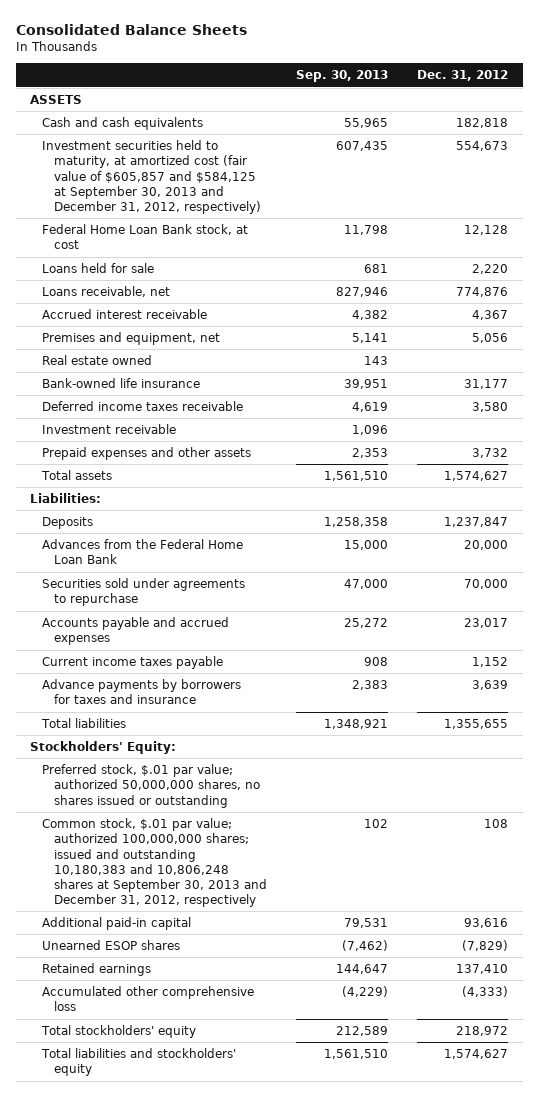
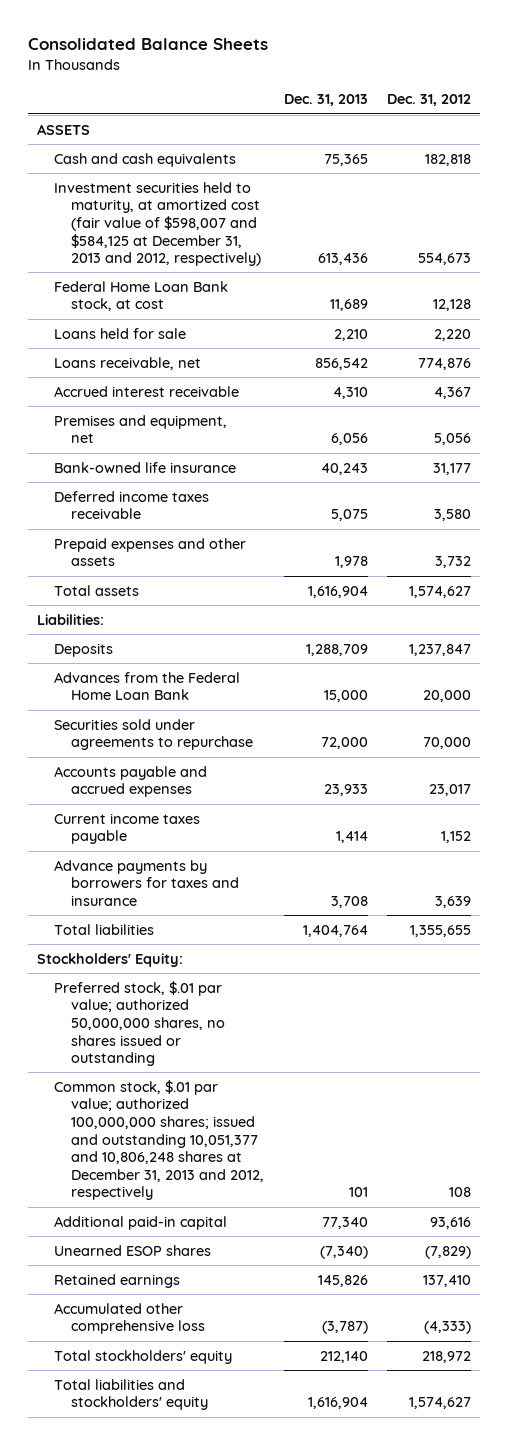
- | Sep. 30, 2013 | Dec. 31, 2012
+ | Dec. 31, 2013 | Dec. 31, 2012
- Investment securities held to maturity, at amortized cost (fair value of $605,857 and $584,125 at September 30, 2013 and December 31, 2012, respectively) | 607,435 | 554,673
+ Investment securities held to maturity, at amortized cost (fair value of $598,007 and $584,125 at December 31, 2013 and 2012, respectively) | 613,436 | 554,673
- Real estate owned | 143 |
- Investment receivable | 1,096 |
- Common stock, $.01 par value; authorized 100,000,000 shares; issued and outstanding 10,180,383 and 10,806,248 shares at September 30, 2013 and December 31, 2012, respectively | 102 | 108
+ Common stock, $.01 par value; authorized 100,000,000 shares; issued and outstanding 10,051,377 and 10,806,248 shares at December 31, 2013 and 2012, respectively | 101 | 108

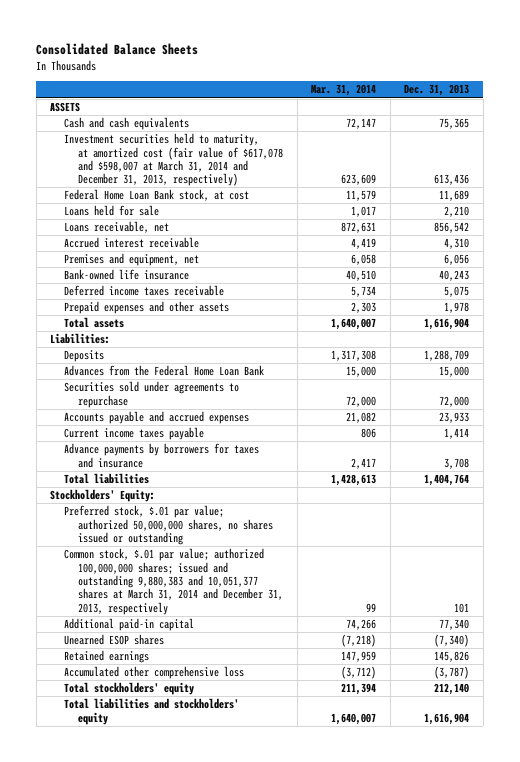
- | Dec. 31, 2013 | Dec. 31, 2012
+ | Mar. 31, 2014 | Dec. 31, 2013
- Investment securities held to maturity, at amortized cost (fair value of $598,007 and $584,125 at December 31, 2013 and 2012, respectively) | 613,436 | 554,673
+ Investment securities held to maturity, at amortized cost (fair value of $617,078 and $598,007 at March 31, 2014 and December 31, 2013, respectively) | 623,609 | 613,436
- Common stock, $.01 par value; authorized 100,000,000 shares; issued and outstanding 10,051,377 and 10,806,248 shares at December 31, 2013 and 2012, respectively | 101 | 108
+ Common stock, $.01 par value; authorized 100,000,000 shares; issued and outstanding 9,880,383 and 10,051,377 shares at March 31, 2014 and December 31, 2013, respectively | 99 | 101

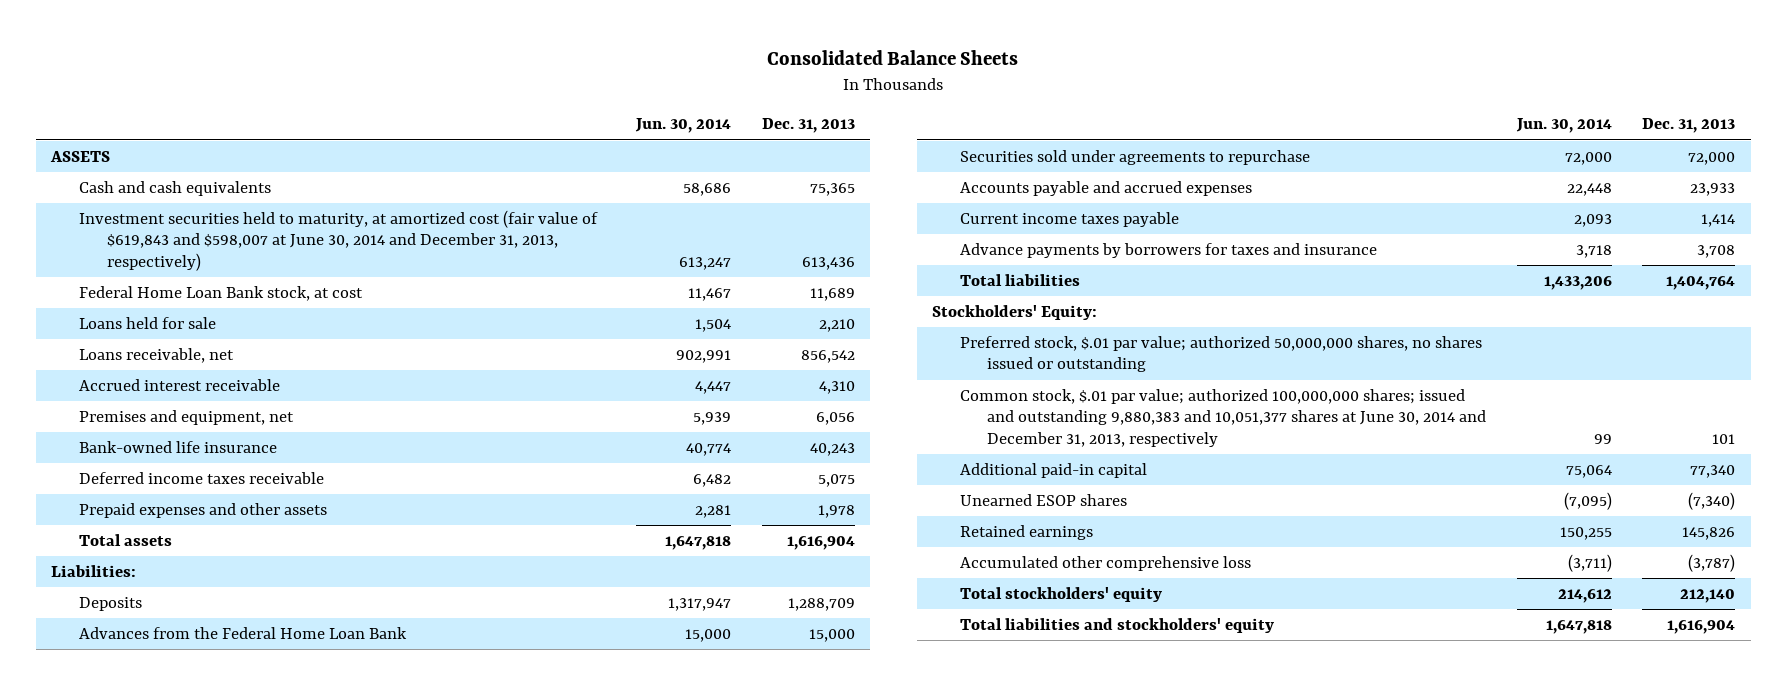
- | Mar. 31, 2014 | Dec. 31, 2013
+ | Jun. 30, 2014 | Dec. 31, 2013
- Investment securities held to maturity, at amortized cost (fair value of $617,078 and $598,007 at March 31, 2014 and December 31, 2013, respectively) | 623,609 | 613,436
+ Investment securities held to maturity, at amortized cost (fair value of $619,843 and $598,007 at June 30, 2014 and December 31, 2013, respectively) | 613,247 | 613,436
- Common stock, $.01 par value; authorized 100,000,000 shares; issued and outstanding 9,880,383 and 10,051,377 shares at March 31, 2014 and December 31, 2013, respectively | 99 | 101
+ Common stock, $.01 par value; authorized 100,000,000 shares; issued and outstanding 9,880,383 and 10,051,377 shares at June 30, 2014 and December 31, 2013, respectively | 99 | 101

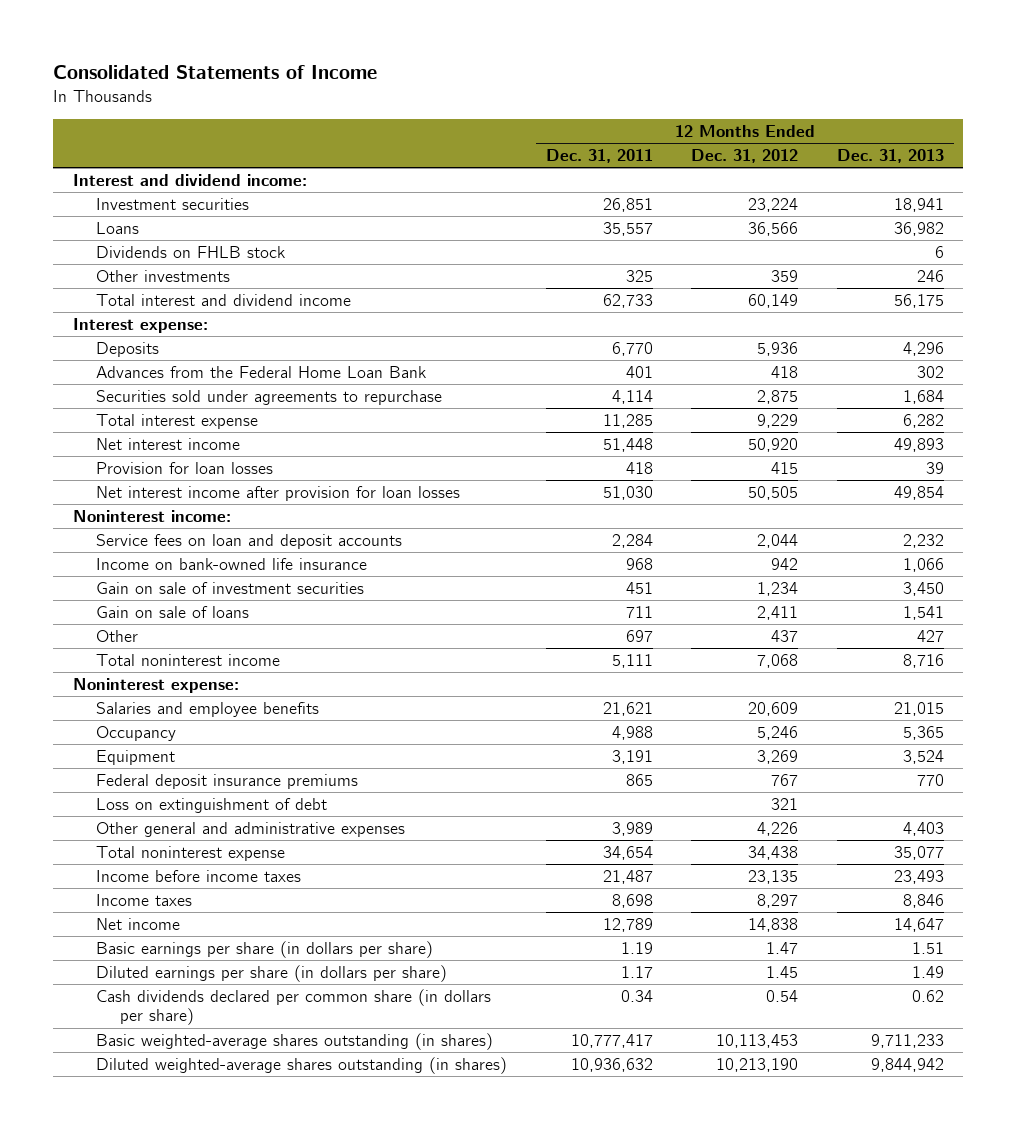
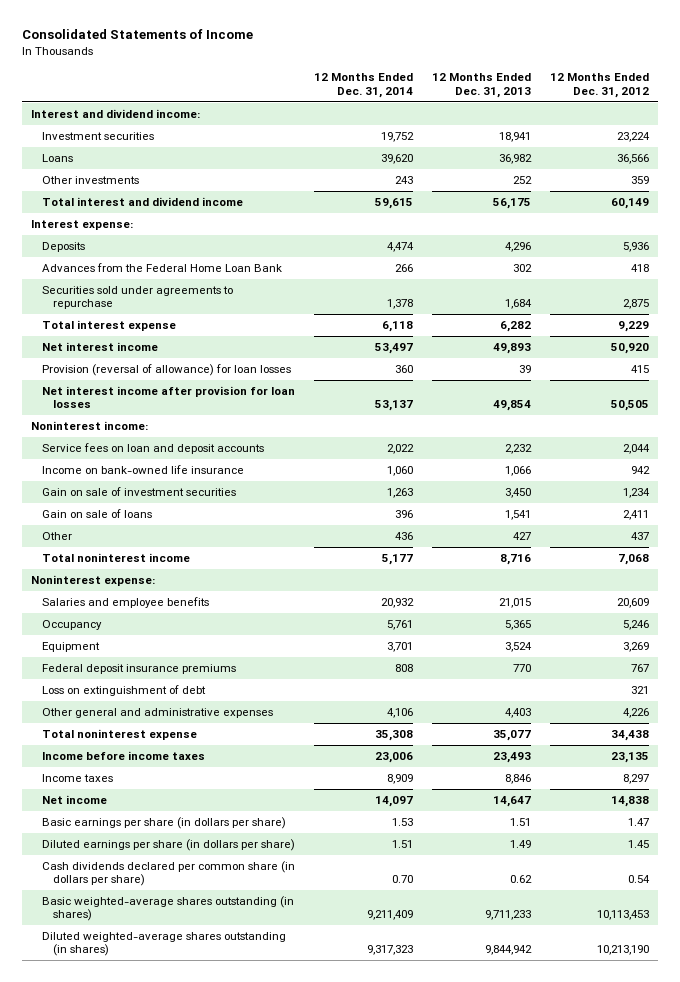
- | 12 Months Ended Dec. 31, 2011 | 12 Months Ended Dec. 31, 2012 | 12 Months Ended Dec. 31, 2013
+ | 12 Months Ended Dec. 31, 2014 | 12 Months Ended Dec. 31, 2013 | 12 Months Ended Dec. 31, 2012
- Dividends on FHLB stock | | | 6
- Other investments | 325 | 359 | 246
+ Other investments | 243 | 252 | 359
- Provision for loan losses | 418 | 415 | 39
+ Provision (reversal of allowance) for loan losses | 360 | 39 | 415

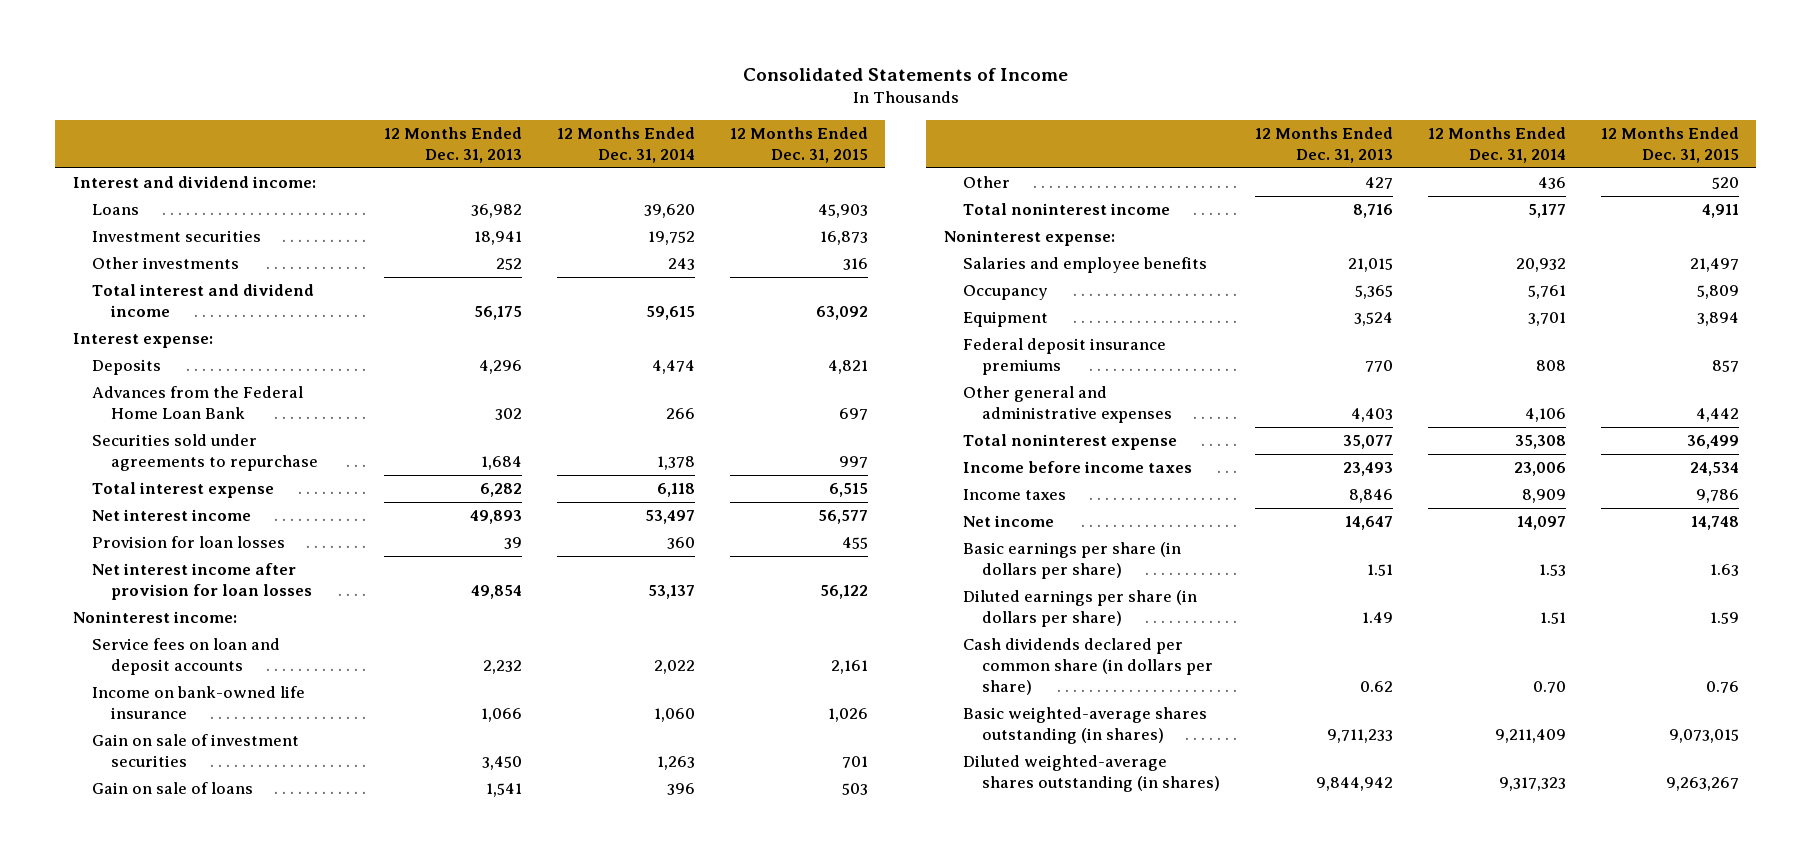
- | 12 Months Ended Dec. 31, 2014 | 12 Months Ended Dec. 31, 2013 | 12 Months Ended Dec. 31, 2012
+ | 12 Months Ended Dec. 31, 2013 | 12 Months Ended Dec. 31, 2014 | 12 Months Ended Dec. 31, 2015
moved down: Investment securities | 18,941 | 19,752 | 16,873
- Provision (reversal of allowance) for loan losses | 360 | 39 | 415
+ Provision for loan losses | 39 | 360 | 455
- Loss on extinguishment of debt | | | 321

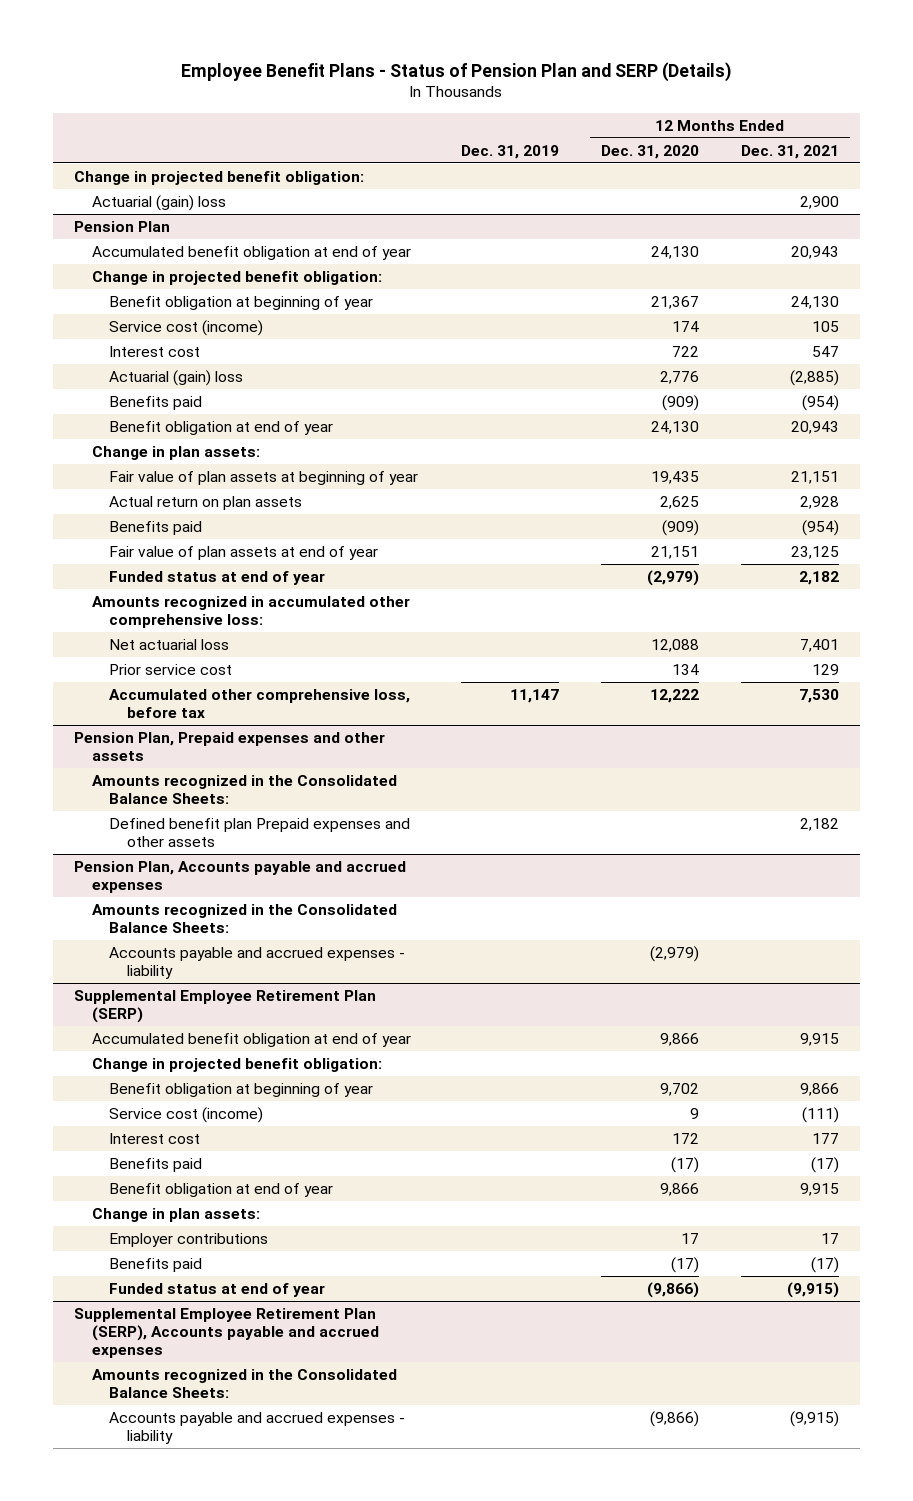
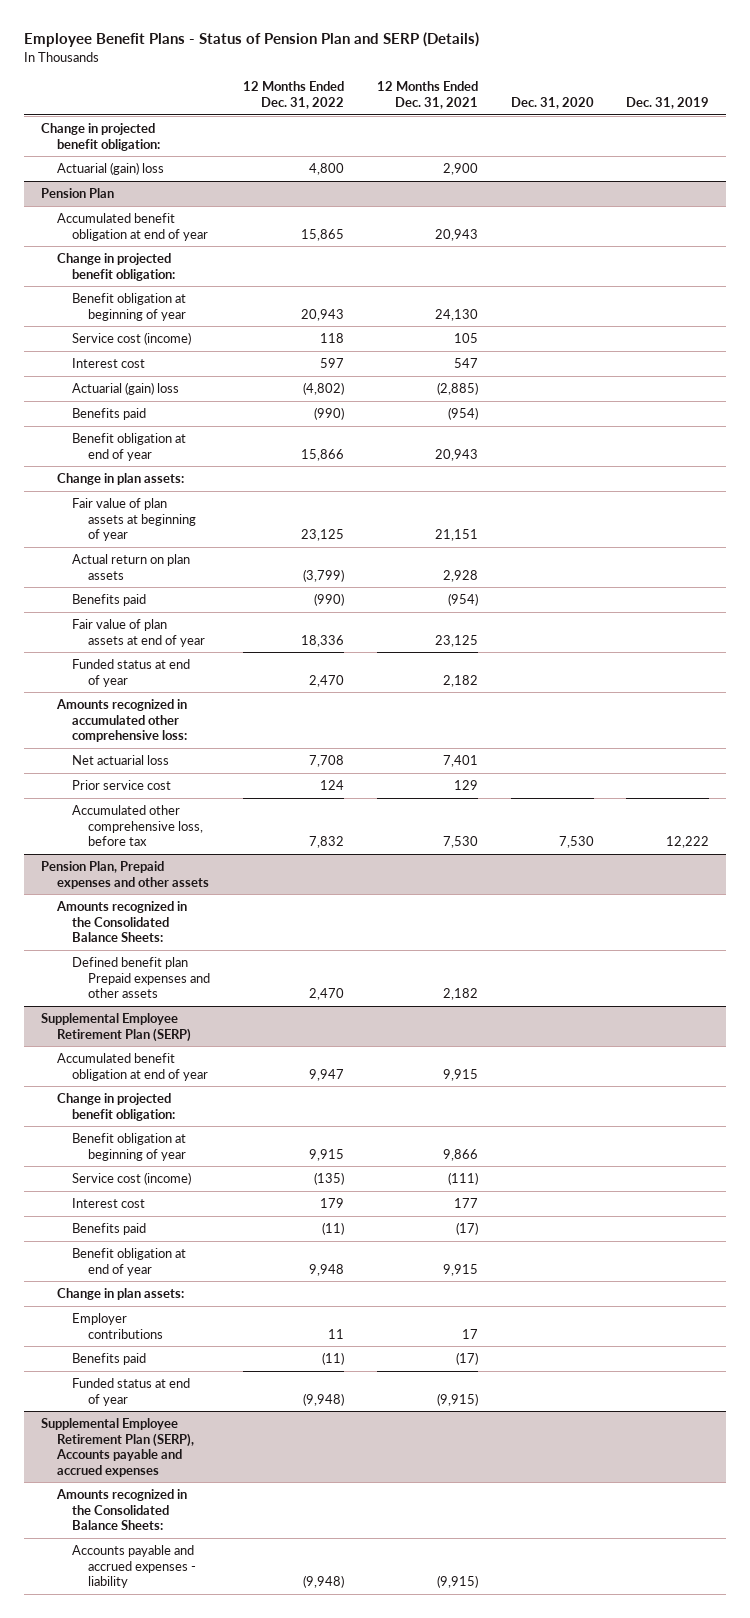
- | Dec. 31, 2019 | 12 Months Ended Dec. 31, 2020 | 12 Months Ended Dec. 31, 2021
+ | 12 Months Ended Dec. 31, 2022 | 12 Months Ended Dec. 31, 2021 | Dec. 31, 2020 | Dec. 31, 2019
@ Pension Plan
- Accumulated other comprehensive loss, before tax | 11,147 | 12,222 | 7,530
+ Accumulated other comprehensive loss, before tax | 7,832 | 7,530 | 7,530 | 12,222
- Pension Plan, Accounts payable and accrued expenses
- Amounts recognized in the Consolidated Balance Sheets:
- Accounts payable and accrued expenses - liability | | (2,979) |

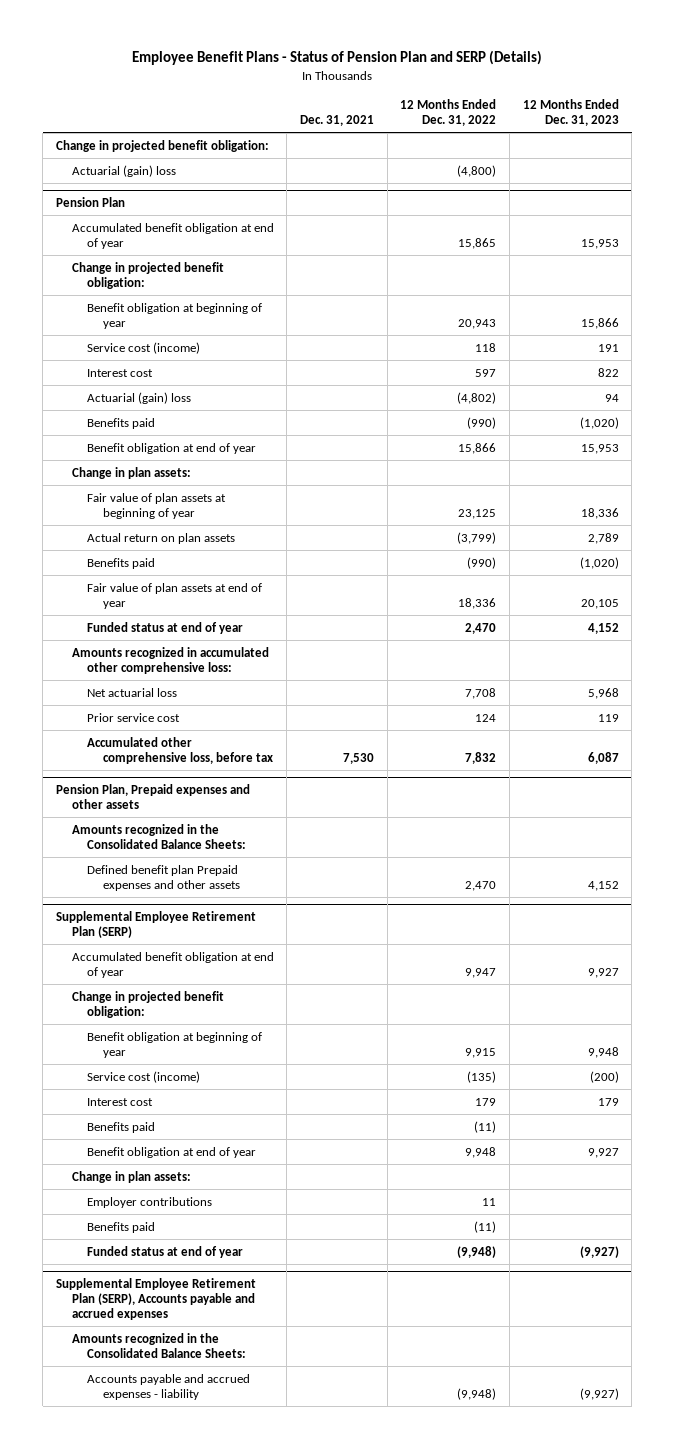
- | 12 Months Ended Dec. 31, 2022 | 12 Months Ended Dec. 31, 2021 | Dec. 31, 2020 | Dec. 31, 2019
+ | Dec. 31, 2021 | 12 Months Ended Dec. 31, 2022 | 12 Months Ended Dec. 31, 2023
- Actuarial (gain) loss | 4,800 | 2,900 | |
+ Actuarial (gain) loss | | (4,800) |

